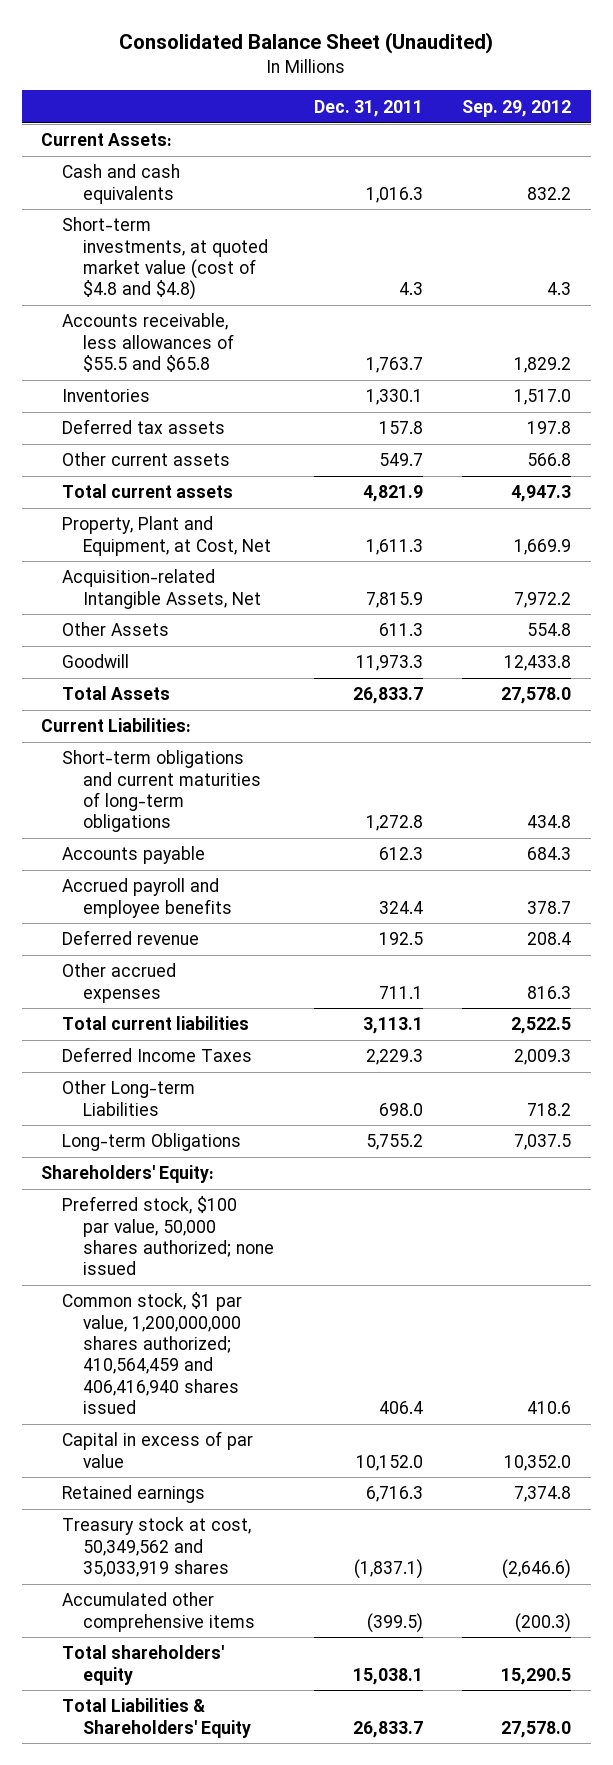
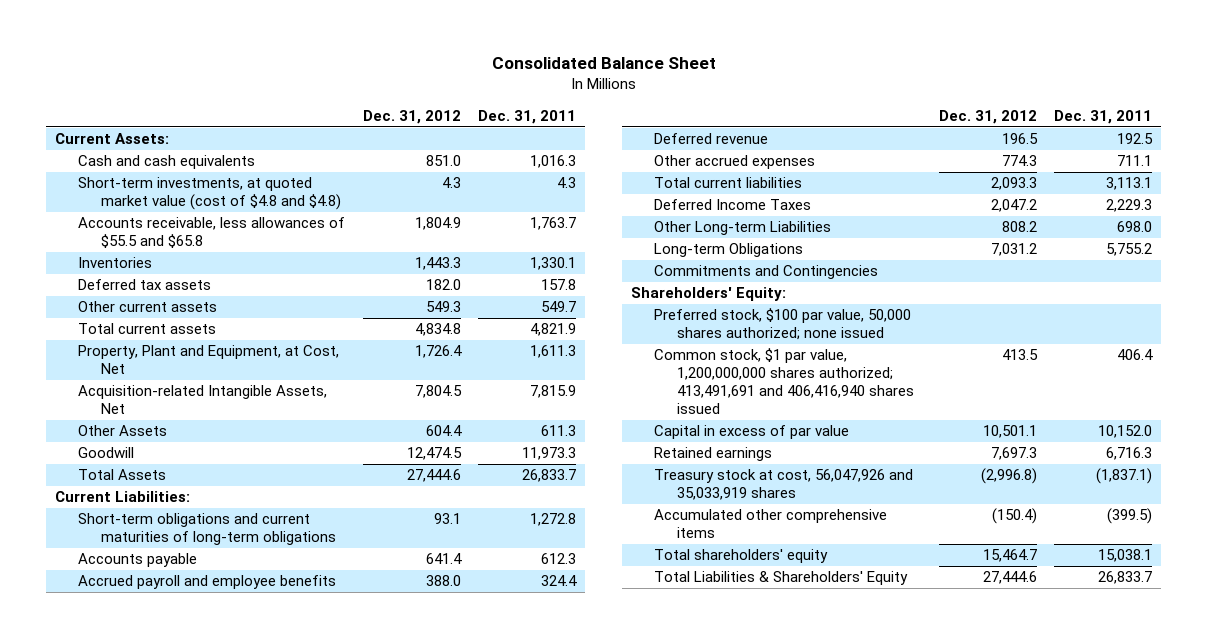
- Consolidated Balance Sheet (Unaudited)
+ Consolidated Balance Sheet
- | Dec. 31, 2011 | Sep. 29, 2012
+ | Dec. 31, 2012 | Dec. 31, 2011
+ Commitments and Contingencies
- Common stock, $1 par value, 1,200,000,000 shares authorized; 410,564,459 and 406,416,940 shares issued | 406.4 | 410.6
+ Common stock, $1 par value, 1,200,000,000 shares authorized; 413,491,691 and 406,416,940 shares issued | 413.5 | 406.4
- Treasury stock at cost, 50,349,562 and 35,033,919 shares | (1,837.1) | (2,646.6)
+ Treasury stock at cost, 56,047,926 and 35,033,919 shares | (2,996.8) | (1,837.1)

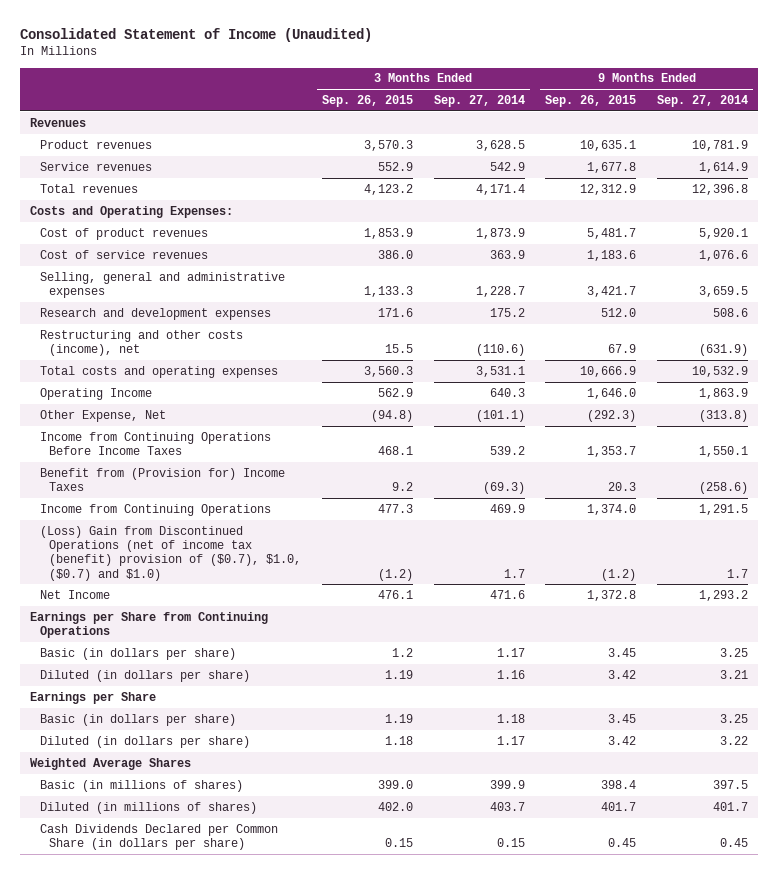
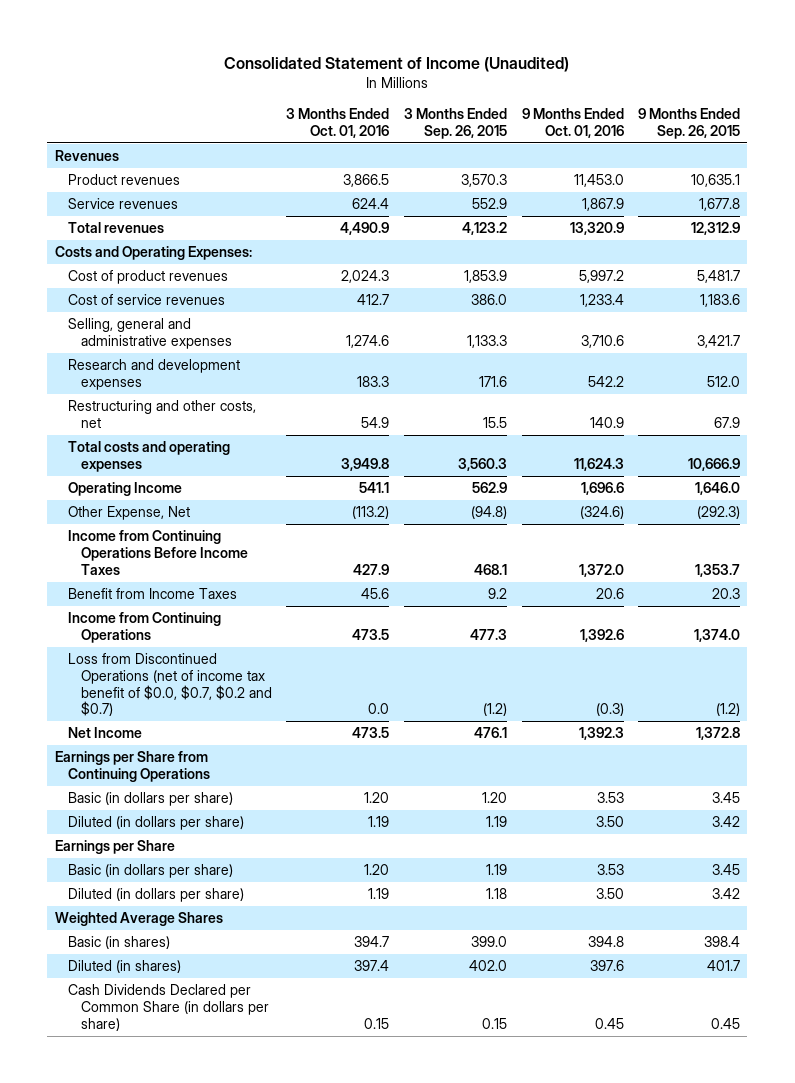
- | 3 Months Ended Sep. 26, 2015 | 3 Months Ended Sep. 27, 2014 | 9 Months Ended Sep. 26, 2015 | 9 Months Ended Sep. 27, 2014
+ | 3 Months Ended Oct. 01, 2016 | 3 Months Ended Sep. 26, 2015 | 9 Months Ended Oct. 01, 2016 | 9 Months Ended Sep. 26, 2015
- Restructuring and other costs (income), net | 15.5 | (110.6) | 67.9 | (631.9)
+ Restructuring and other costs, net | 54.9 | 15.5 | 140.9 | 67.9
- Benefit from (Provision for) Income Taxes | 9.2 | (69.3) | 20.3 | (258.6)
+ Benefit from Income Taxes | 45.6 | 9.2 | 20.6 | 20.3
- (Loss) Gain from Discontinued Operations (net of income tax (benefit) provision of ($0.7), $1.0, ($0.7) and $1.0) | (1.2) | 1.7 | (1.2) | 1.7
+ Loss from Discontinued Operations (net of income tax benefit of $0.0, $0.7, $0.2 and $0.7) | 0.0 | (1.2) | (0.3) | (1.2)
- Basic (in dollars per share) | 1.2 | 1.17 | 3.45 | 3.25
+ Basic (in dollars per share) | 1.20 | 1.20 | 3.53 | 3.45
- Basic (in millions of shares) | 399.0 | 399.9 | 398.4 | 397.5
- Diluted (in millions of shares) | 402.0 | 403.7 | 401.7 | 401.7
+ Basic (in shares) | 394.7 | 399.0 | 394.8 | 398.4
+ Diluted (in shares) | 397.4 | 402.0 | 397.6 | 401.7

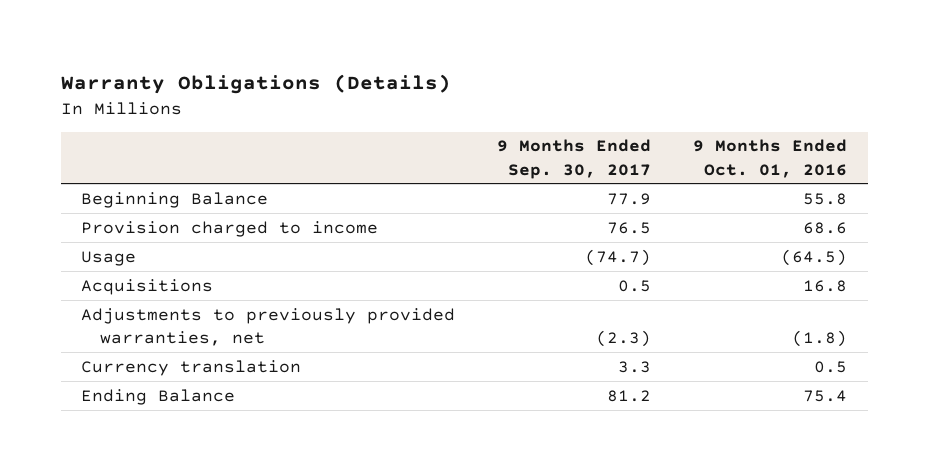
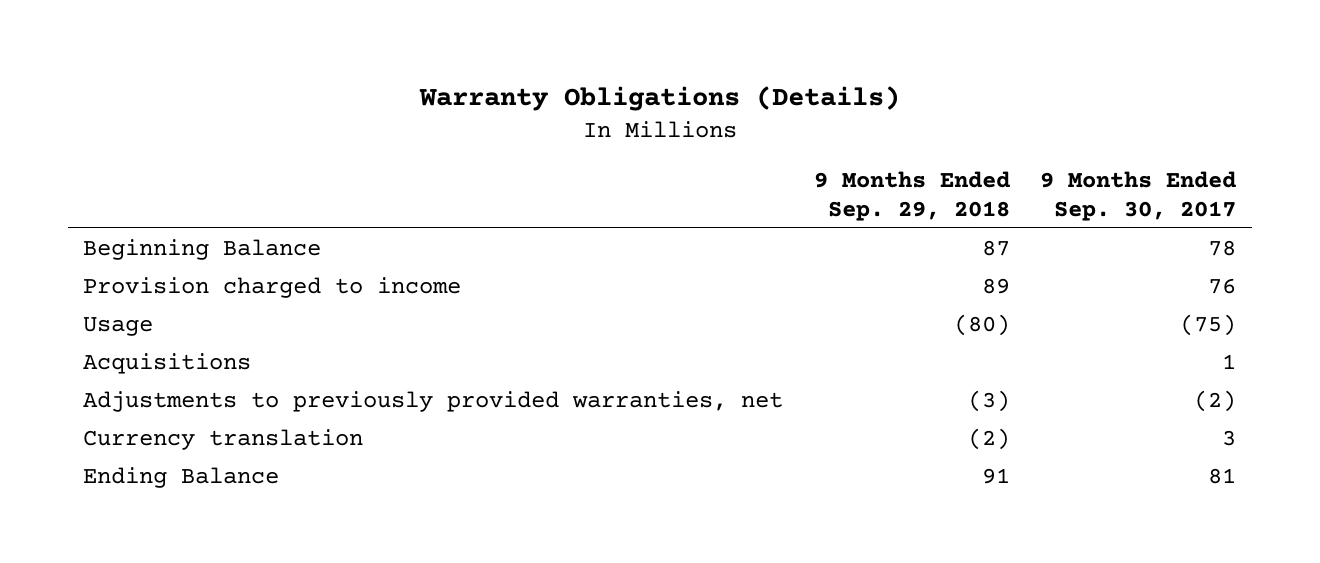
- | 9 Months Ended Sep. 30, 2017 | 9 Months Ended Oct. 01, 2016
+ | 9 Months Ended Sep. 29, 2018 | 9 Months Ended Sep. 30, 2017
- Beginning Balance | 77.9 | 55.8
- Provision charged to income | 76.5 | 68.6
- Usage | (74.7) | (64.5)
- Acquisitions | 0.5 | 16.8
- Adjustments to previously provided warranties, net | (2.3) | (1.8)
- Currency translation | 3.3 | 0.5
- Ending Balance | 81.2 | 75.4
+ Beginning Balance | 87 | 78
+ Provision charged to income | 89 | 76
+ Usage | (80) | (75)
+ Acquisitions | | 1
+ Adjustments to previously provided warranties, net | (3) | (2)
+ Currency translation | (2) | 3
+ Ending Balance | 91 | 81

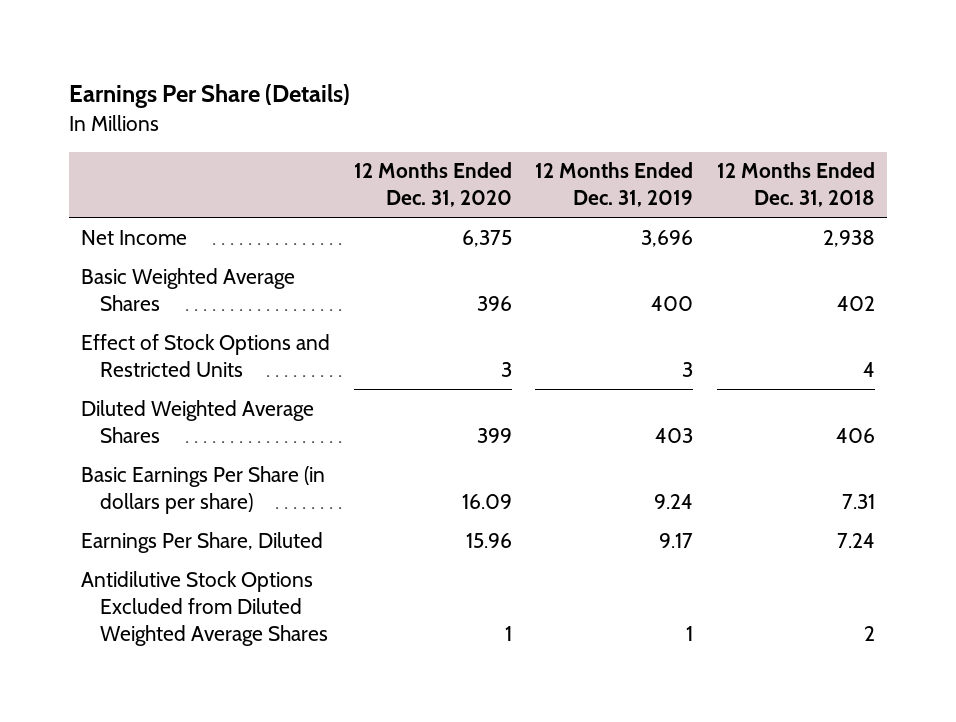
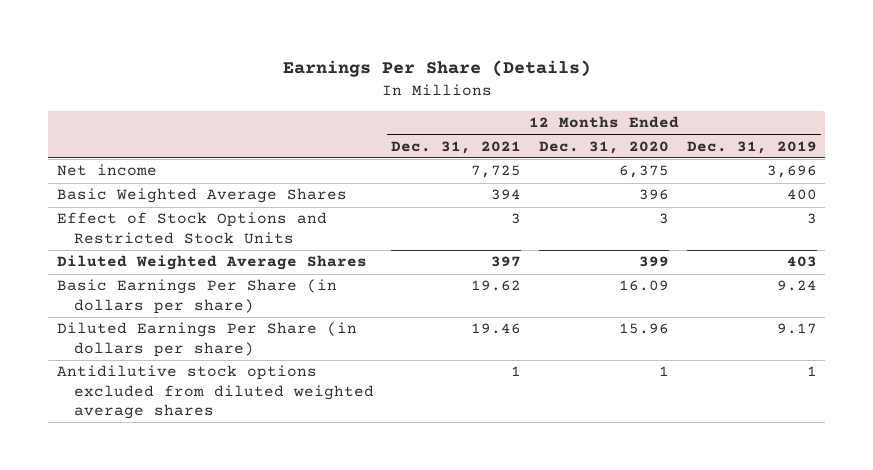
- | 12 Months Ended Dec. 31, 2020 | 12 Months Ended Dec. 31, 2019 | 12 Months Ended Dec. 31, 2018
+ | 12 Months Ended Dec. 31, 2021 | 12 Months Ended Dec. 31, 2020 | 12 Months Ended Dec. 31, 2019
- Net Income | 6,375 | 3,696 | 2,938
+ Net income | 7,725 | 6,375 | 3,696
- Effect of Stock Options and Restricted Units | 3 | 3 | 4
+ Effect of Stock Options and Restricted Stock Units | 3 | 3 | 3
- Earnings Per Share, Diluted | 15.96 | 9.17 | 7.24
- Antidilutive Stock Options Excluded from Diluted Weighted Average Shares | 1 | 1 | 2
+ Diluted Earnings Per Share (in dollars per share) | 19.46 | 15.96 | 9.17
+ Antidilutive stock options excluded from diluted weighted average shares | 1 | 1 | 1

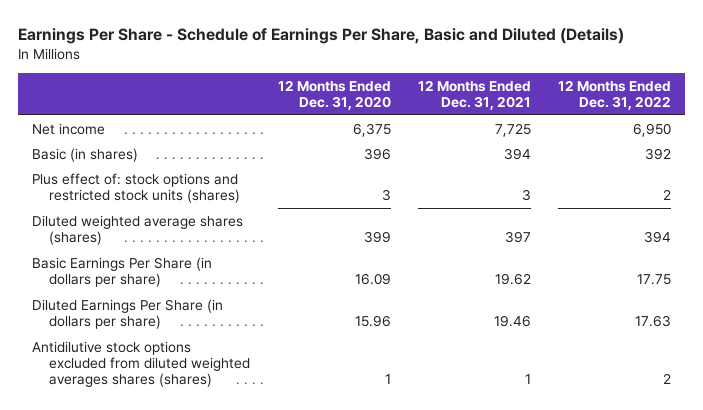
- Earnings Per Share (Details)
+ Earnings Per Share - Schedule of Earnings Per Share, Basic and Diluted (Details)
- | 12 Months Ended Dec. 31, 2021 | 12 Months Ended Dec. 31, 2020 | 12 Months Ended Dec. 31, 2019
+ | 12 Months Ended Dec. 31, 2020 | 12 Months Ended Dec. 31, 2021 | 12 Months Ended Dec. 31, 2022
- Basic Weighted Average Shares | 394 | 396 | 400
- Effect of Stock Options and Restricted Stock Units | 3 | 3 | 3
- Diluted Weighted Average Shares | 397 | 399 | 403
+ Basic (in shares) | 396 | 394 | 392
+ Plus effect of: stock options and restricted stock units (shares) | 3 | 3 | 2
+ Diluted weighted average shares (shares) | 399 | 397 | 394
- Antidilutive stock options excluded from diluted weighted average shares | 1 | 1 | 1
+ Antidilutive stock options excluded from diluted weighted averages shares (shares) | 1 | 1 | 2

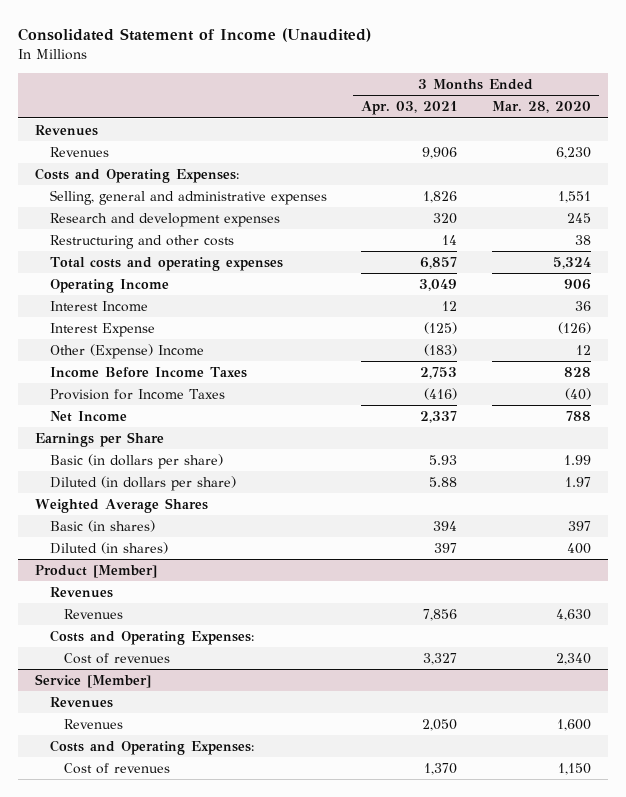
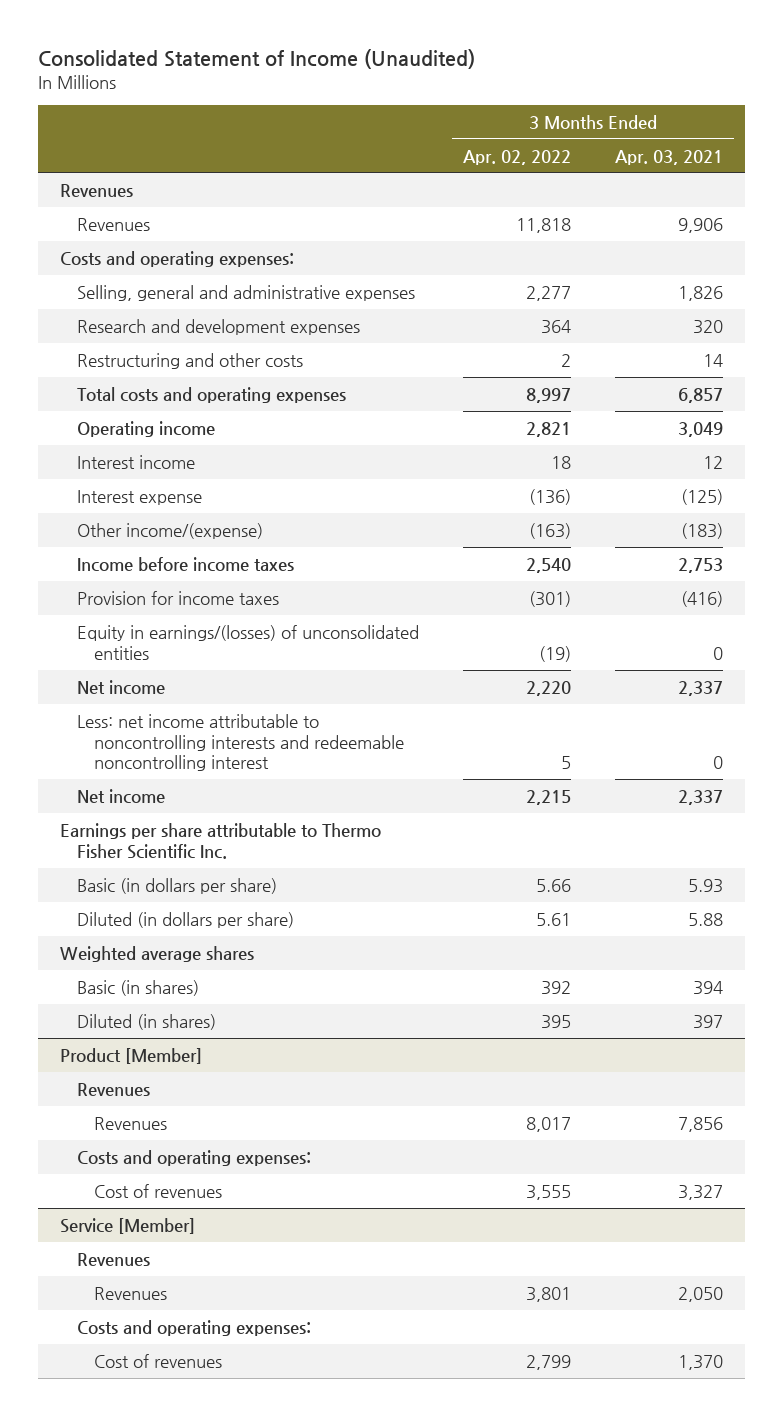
- | 3 Months Ended Apr. 03, 2021 | 3 Months Ended Mar. 28, 2020
+ | 3 Months Ended Apr. 02, 2022 | 3 Months Ended Apr. 03, 2021
- Costs and Operating Expenses:
+ Costs and operating expenses:
- Operating Income | 3,049 | 906
- Interest Income | 12 | 36
- Interest Expense | (125) | (126)
- Other (Expense) Income | (183) | 12
- Income Before Income Taxes | 2,753 | 828
- Provision for Income Taxes | (416) | (40)
- Net Income | 2,337 | 788
- Earnings per Share
+ Operating income | 2,821 | 3,049
+ Interest income | 18 | 12
+ Interest expense | (136) | (125)
+ Other income/(expense) | (163) | (183)
+ Income before income taxes | 2,540 | 2,753
+ Provision for income taxes | (301) | (416)
+ Equity in earnings/(losses) of unconsolidated entities | (19) | 0
+ Net income | 2,220 | 2,337
+ Less: net income attributable to noncontrolling interests and redeemable noncontrolling interest | 5 | 0
+ Net income | 2,215 | 2,337
+ Earnings per share attributable to Thermo Fisher Scientific Inc.
- Weighted Average Shares
+ Weighted average shares
@ Product [Member]
- Costs and Operating Expenses:
+ Costs and operating expenses:
@ Service [Member]
- Costs and Operating Expenses:
+ Costs and operating expenses:

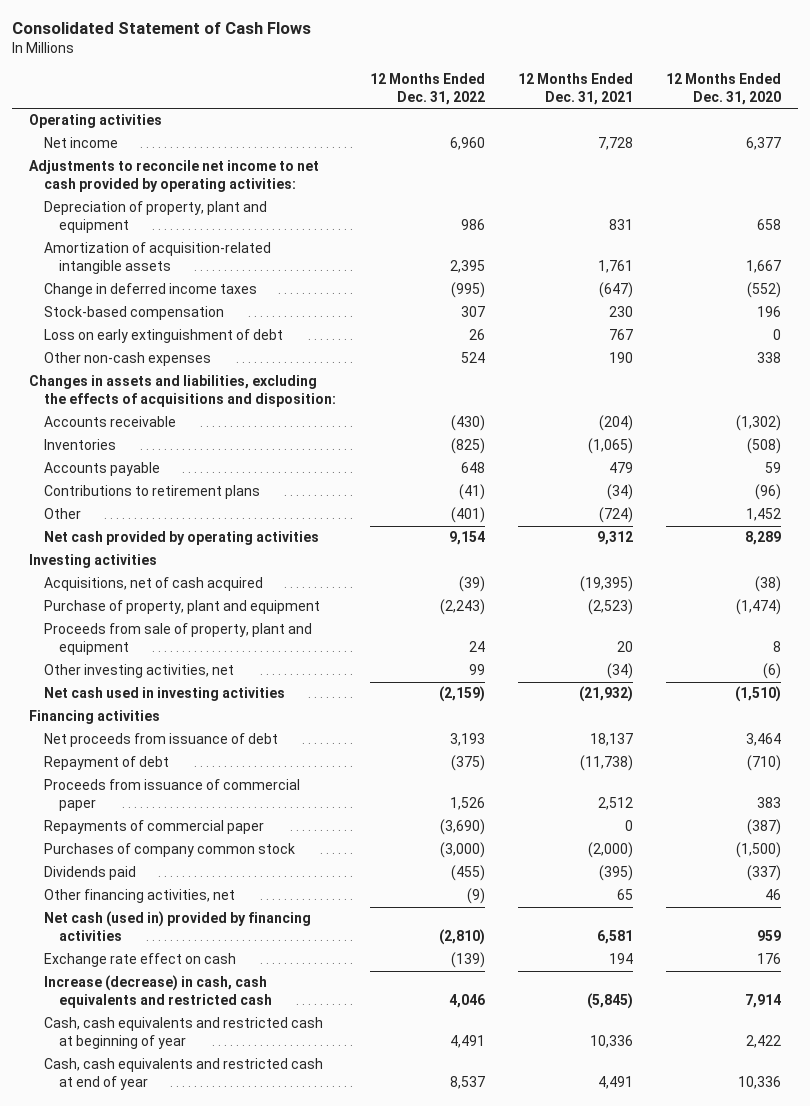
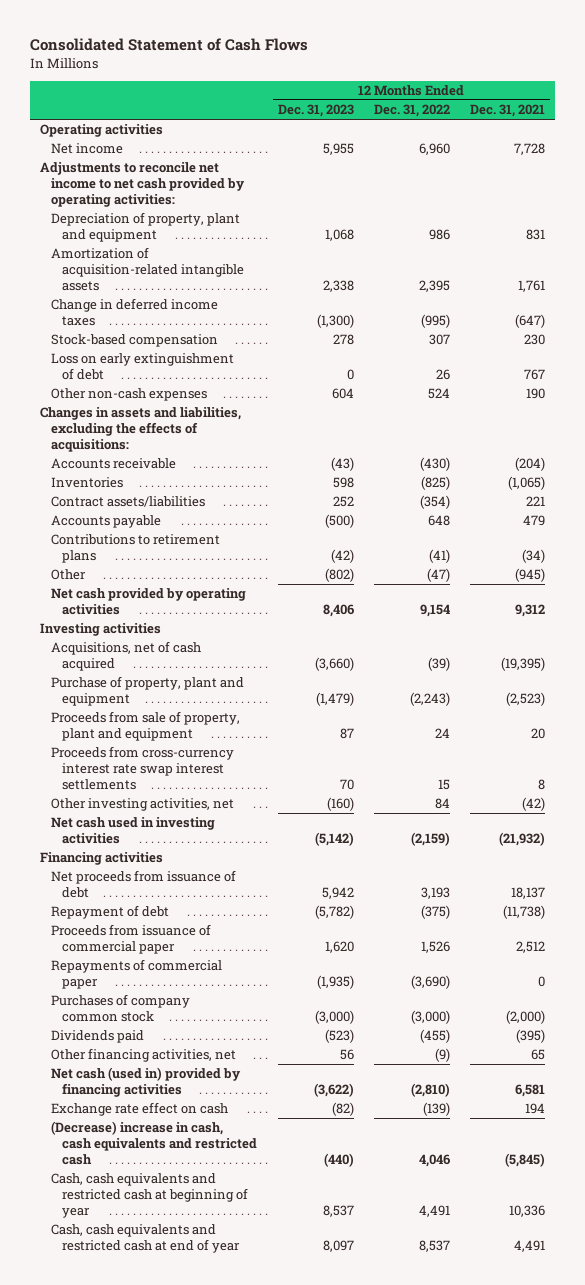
- | 12 Months Ended Dec. 31, 2022 | 12 Months Ended Dec. 31, 2021 | 12 Months Ended Dec. 31, 2020
+ | 12 Months Ended Dec. 31, 2023 | 12 Months Ended Dec. 31, 2022 | 12 Months Ended Dec. 31, 2021
- Changes in assets and liabilities, excluding the effects of acquisitions and disposition:
+ Changes in assets and liabilities, excluding the effects of acquisitions:
+ Contract assets/liabilities | 252 | (354) | 221
- Other | (401) | (724) | 1,452
+ Other | (802) | (47) | (945)
- Other investing activities, net | 99 | (34) | (6)
+ Proceeds from cross-currency interest rate swap interest settlements | 70 | 15 | 8
+ Other investing activities, net | (160) | 84 | (42)
- Increase (decrease) in cash, cash equivalents and restricted cash | 4,046 | (5,845) | 7,914
+ (Decrease) increase in cash, cash equivalents and restricted cash | (440) | 4,046 | (5,845)

